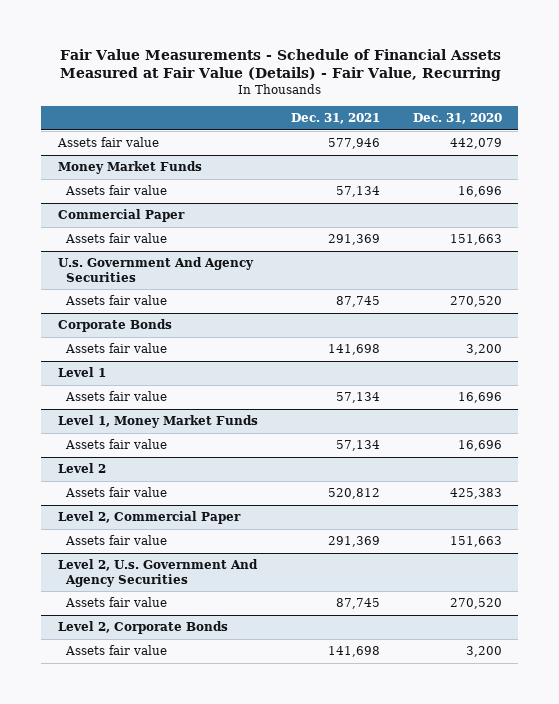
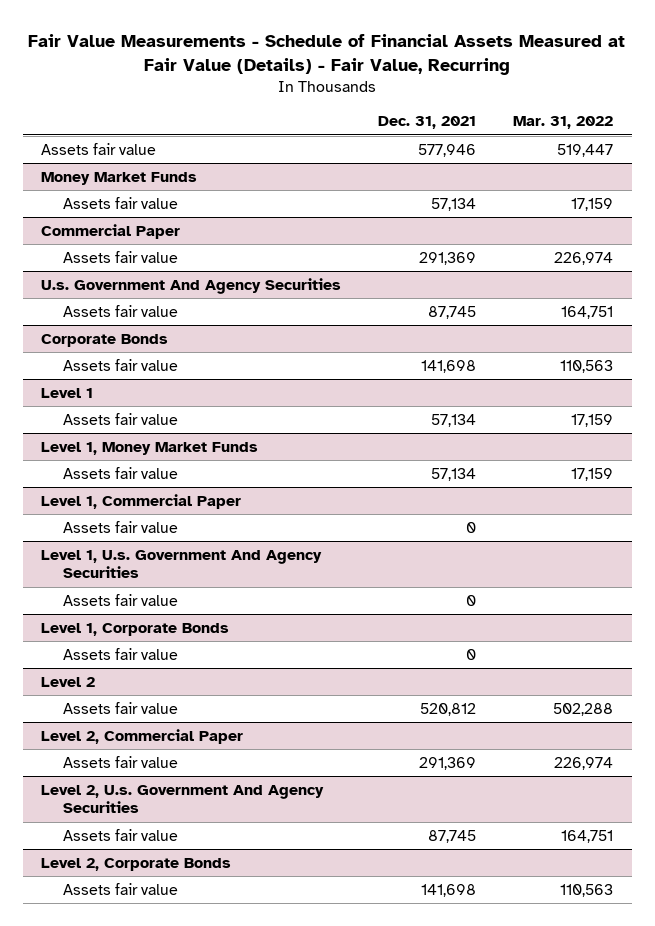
- | Dec. 31, 2021 | Dec. 31, 2020
+ | Dec. 31, 2021 | Mar. 31, 2022
+ Level 1, Commercial Paper
+ Assets fair value | 0 |
+ Level 1, U.s. Government And Agency Securities
+ Assets fair value | 0 |
+ Level 1, Corporate Bonds
+ Assets fair value | 0 |

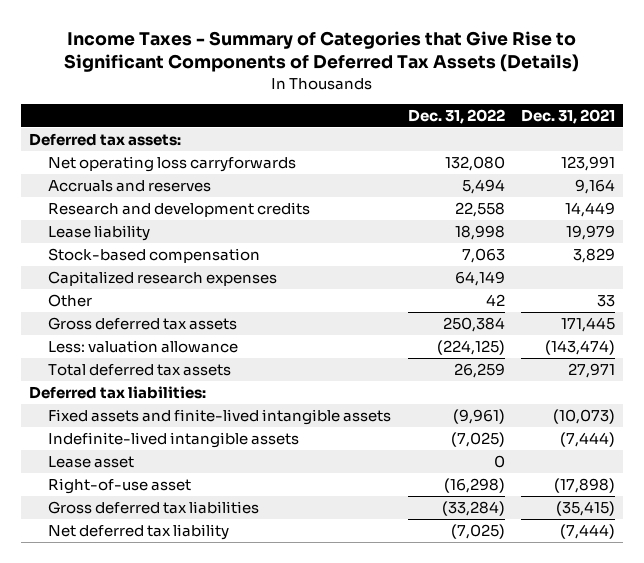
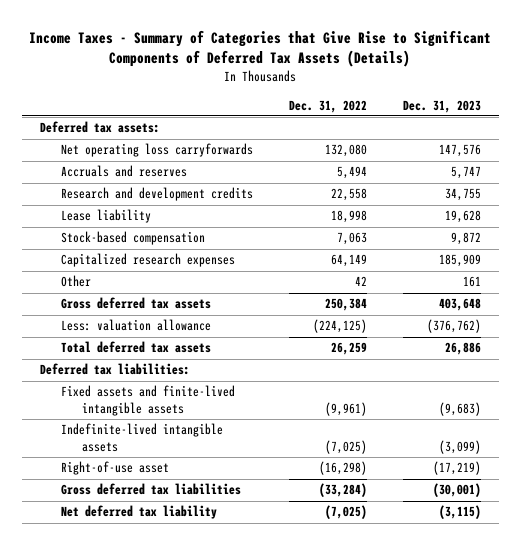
- | Dec. 31, 2022 | Dec. 31, 2021
+ | Dec. 31, 2022 | Dec. 31, 2023
- Lease asset | 0 |

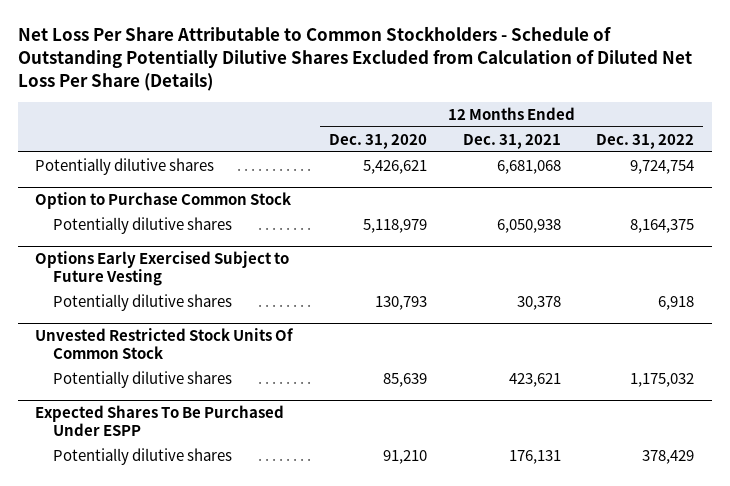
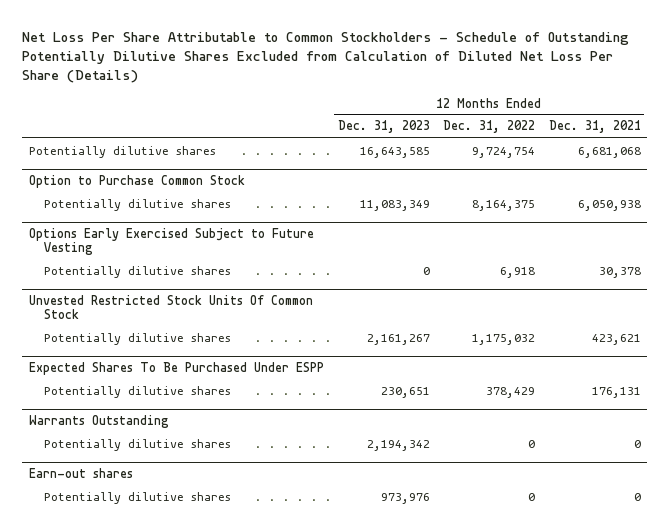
- | 12 Months Ended Dec. 31, 2020 | 12 Months Ended Dec. 31, 2021 | 12 Months Ended Dec. 31, 2022
+ | 12 Months Ended Dec. 31, 2023 | 12 Months Ended Dec. 31, 2022 | 12 Months Ended Dec. 31, 2021
+ Warrants Outstanding
+ Potentially dilutive shares | 2,194,342 | 0 | 0
+ Earn-out shares
+ Potentially dilutive shares | 973,976 | 0 | 0

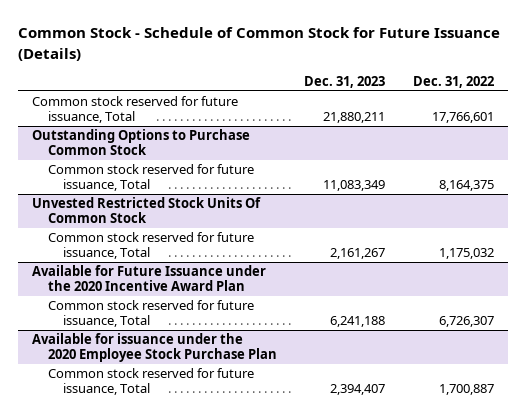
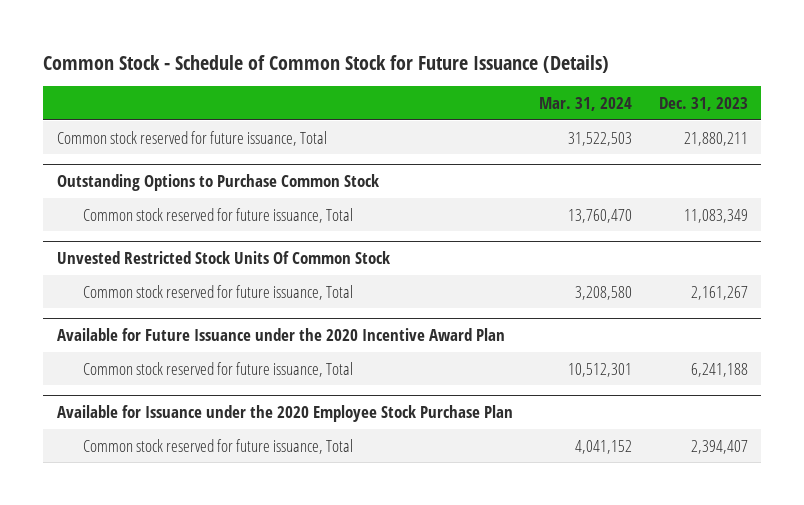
- | Dec. 31, 2023 | Dec. 31, 2022
+ | Mar. 31, 2024 | Dec. 31, 2023
- Available for issuance under the 2020 Employee Stock Purchase Plan
+ Available for Issuance under the 2020 Employee Stock Purchase Plan

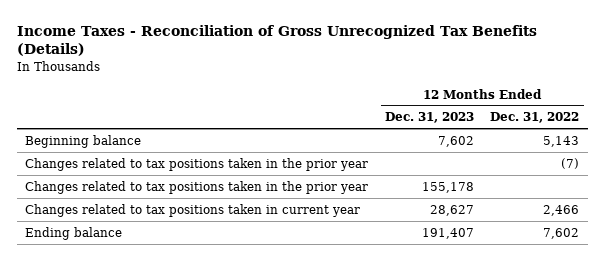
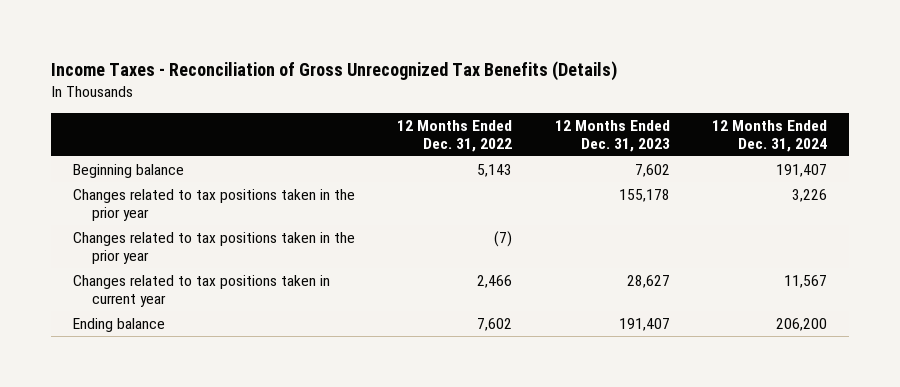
- | 12 Months Ended Dec. 31, 2023 | 12 Months Ended Dec. 31, 2022
+ | 12 Months Ended Dec. 31, 2022 | 12 Months Ended Dec. 31, 2023 | 12 Months Ended Dec. 31, 2024
moved down: Changes related to tax positions taken in the prior year | (7) | |

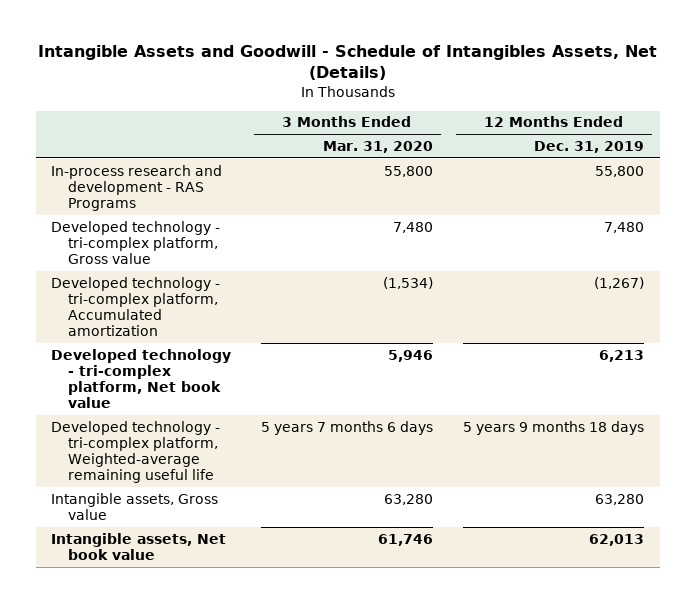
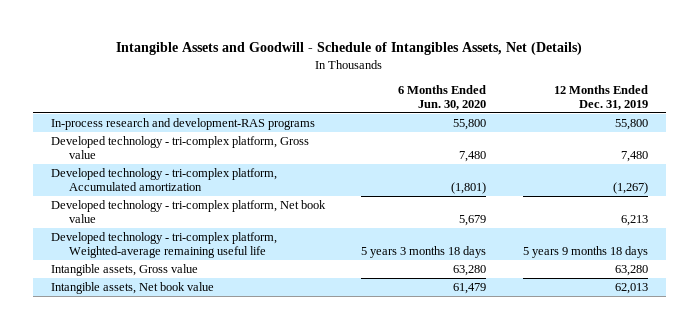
- | 3 Months Ended Mar. 31, 2020 | 12 Months Ended Dec. 31, 2019
+ | 6 Months Ended Jun. 30, 2020 | 12 Months Ended Dec. 31, 2019
- In-process research and development - RAS Programs | 55,800 | 55,800
+ In-process research and development-RAS programs | 55,800 | 55,800

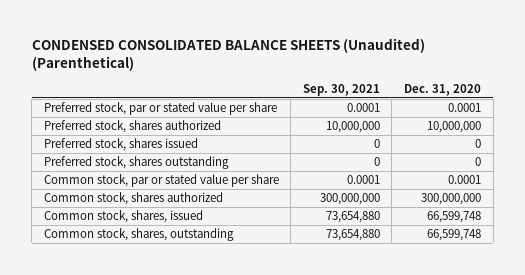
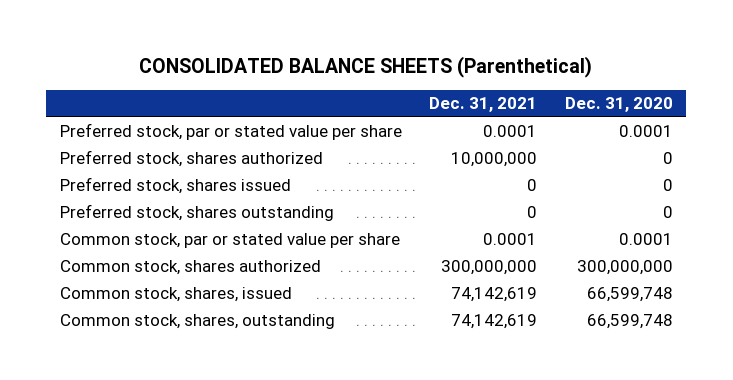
- CONDENSED CONSOLIDATED BALANCE SHEETS (Unaudited) (Parenthetical)
+ CONSOLIDATED BALANCE SHEETS (Parenthetical)
- | Sep. 30, 2021 | Dec. 31, 2020
+ | Dec. 31, 2021 | Dec. 31, 2020
- Preferred stock, shares authorized | 10,000,000 | 10,000,000
+ Preferred stock, shares authorized | 10,000,000 | 0

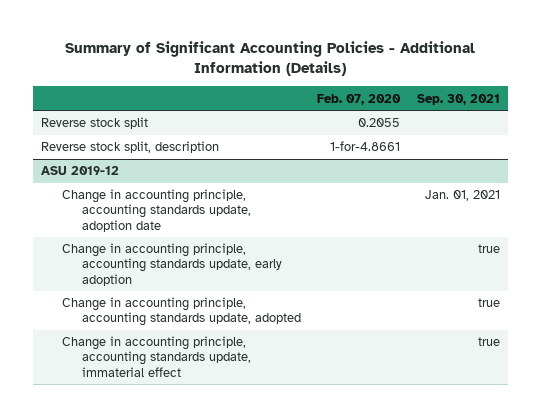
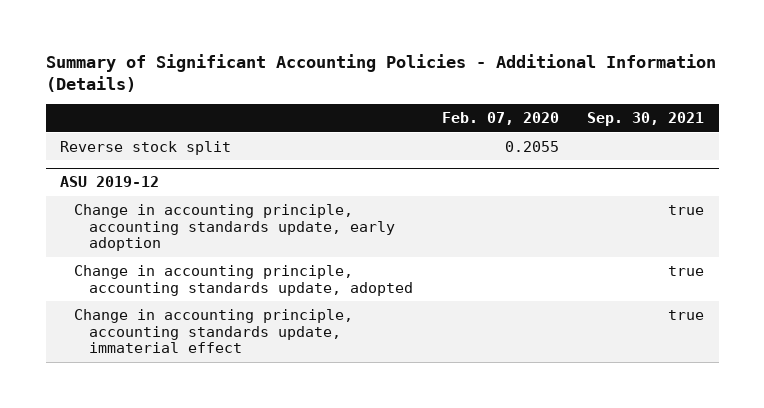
- Reverse stock split, description | 1-for-4.8661 |
@ ASU 2019-12
- Change in accounting principle, accounting standards update, adoption date | | Jan. 01, 2021

